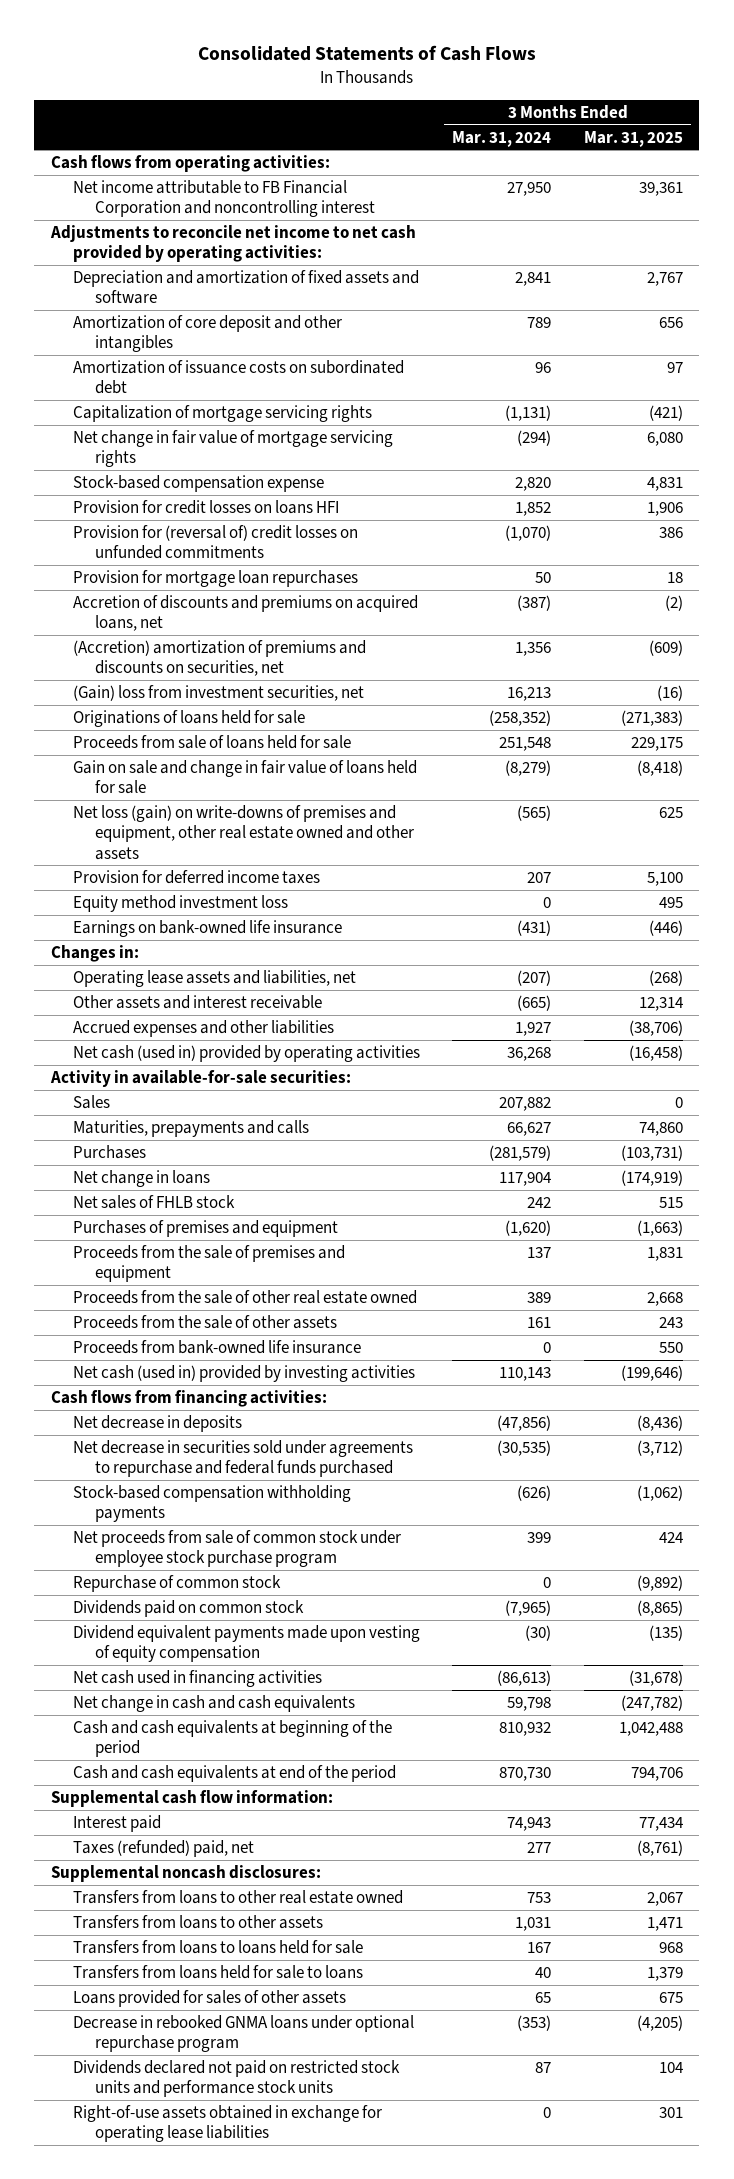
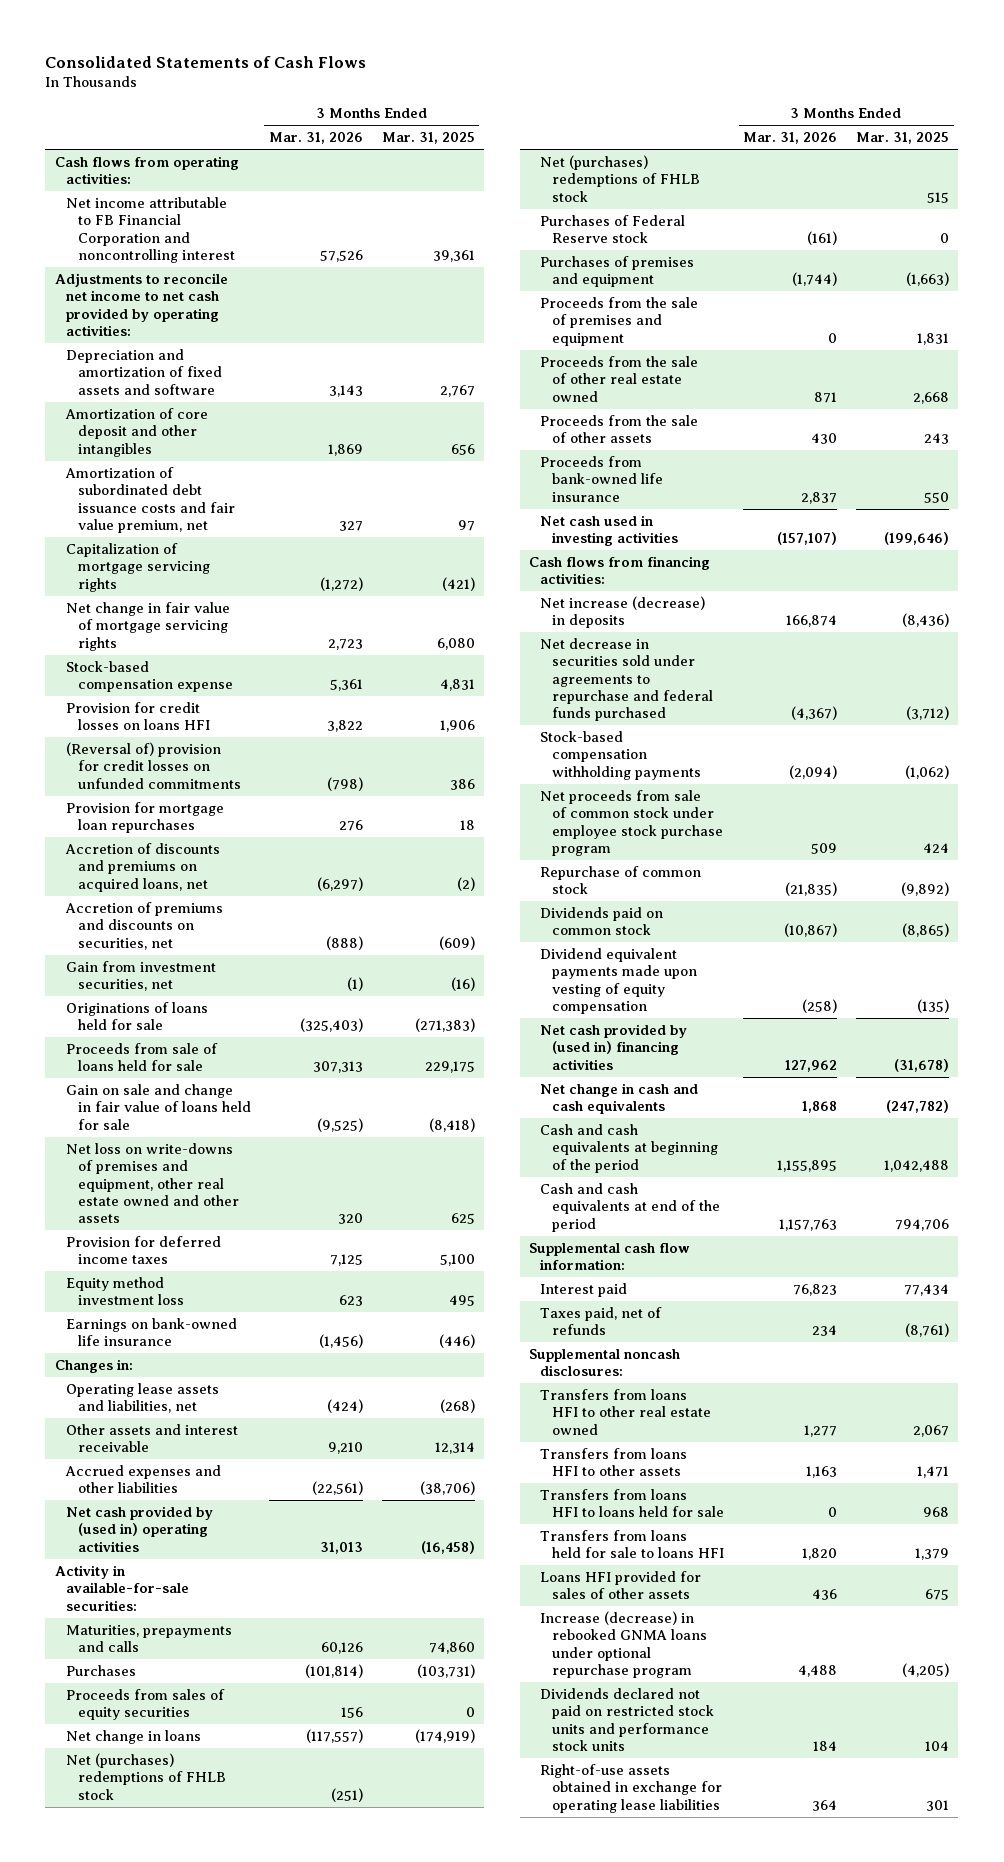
- | 3 Months Ended Mar. 31, 2024 | 3 Months Ended Mar. 31, 2025
+ | 3 Months Ended Mar. 31, 2026 | 3 Months Ended Mar. 31, 2025
- Amortization of issuance costs on subordinated debt | 96 | 97
+ Amortization of subordinated debt issuance costs and fair value premium, net | 327 | 97
- Provision for (reversal of) credit losses on unfunded commitments | (1,070) | 386
+ (Reversal of) provision for credit losses on unfunded commitments | (798) | 386
- (Accretion) amortization of premiums and discounts on securities, net | 1,356 | (609)
- (Gain) loss from investment securities, net | 16,213 | (16)
+ Accretion of premiums and discounts on securities, net | (888) | (609)
+ Gain from investment securities, net | (1) | (16)
- Net loss (gain) on write-downs of premises and equipment, other real estate owned and other assets | (565) | 625
+ Net loss on write-downs of premises and equipment, other real estate owned and other assets | 320 | 625
- Net cash (used in) provided by operating activities | 36,268 | (16,458)
+ Net cash provided by (used in) operating activities | 31,013 | (16,458)
- Sales | 207,882 | 0
+ Proceeds from sales of equity securities | 156 | 0
- Net sales of FHLB stock | 242 | 515
+ Net (purchases) redemptions of FHLB stock | (251) |
+ Net (purchases) redemptions of FHLB stock | | 515
+ Purchases of Federal Reserve stock | (161) | 0
- Net cash (used in) provided by investing activities | 110,143 | (199,646)
+ Net cash used in investing activities | (157,107) | (199,646)
- Net decrease in deposits | (47,856) | (8,436)
+ Net increase (decrease) in deposits | 166,874 | (8,436)
- Net cash used in financing activities | (86,613) | (31,678)
+ Net cash provided by (used in) financing activities | 127,962 | (31,678)
- Taxes (refunded) paid, net | 277 | (8,761)
+ Taxes paid, net of refunds | 234 | (8,761)
- Transfers from loans to other real estate owned | 753 | 2,067
- Transfers from loans to other assets | 1,031 | 1,471
- Transfers from loans to loans held for sale | 167 | 968
- Transfers from loans held for sale to loans | 40 | 1,379
- Loans provided for sales of other assets | 65 | 675
- Decrease in rebooked GNMA loans under optional repurchase program | (353) | (4,205)
+ Transfers from loans HFI to other real estate owned | 1,277 | 2,067
+ Transfers from loans HFI to other assets | 1,163 | 1,471
+ Transfers from loans HFI to loans held for sale | 0 | 968
+ Transfers from loans held for sale to loans HFI | 1,820 | 1,379
+ Loans HFI provided for sales of other assets | 436 | 675
+ Increase (decrease) in rebooked GNMA loans under optional repurchase program | 4,488 | (4,205)

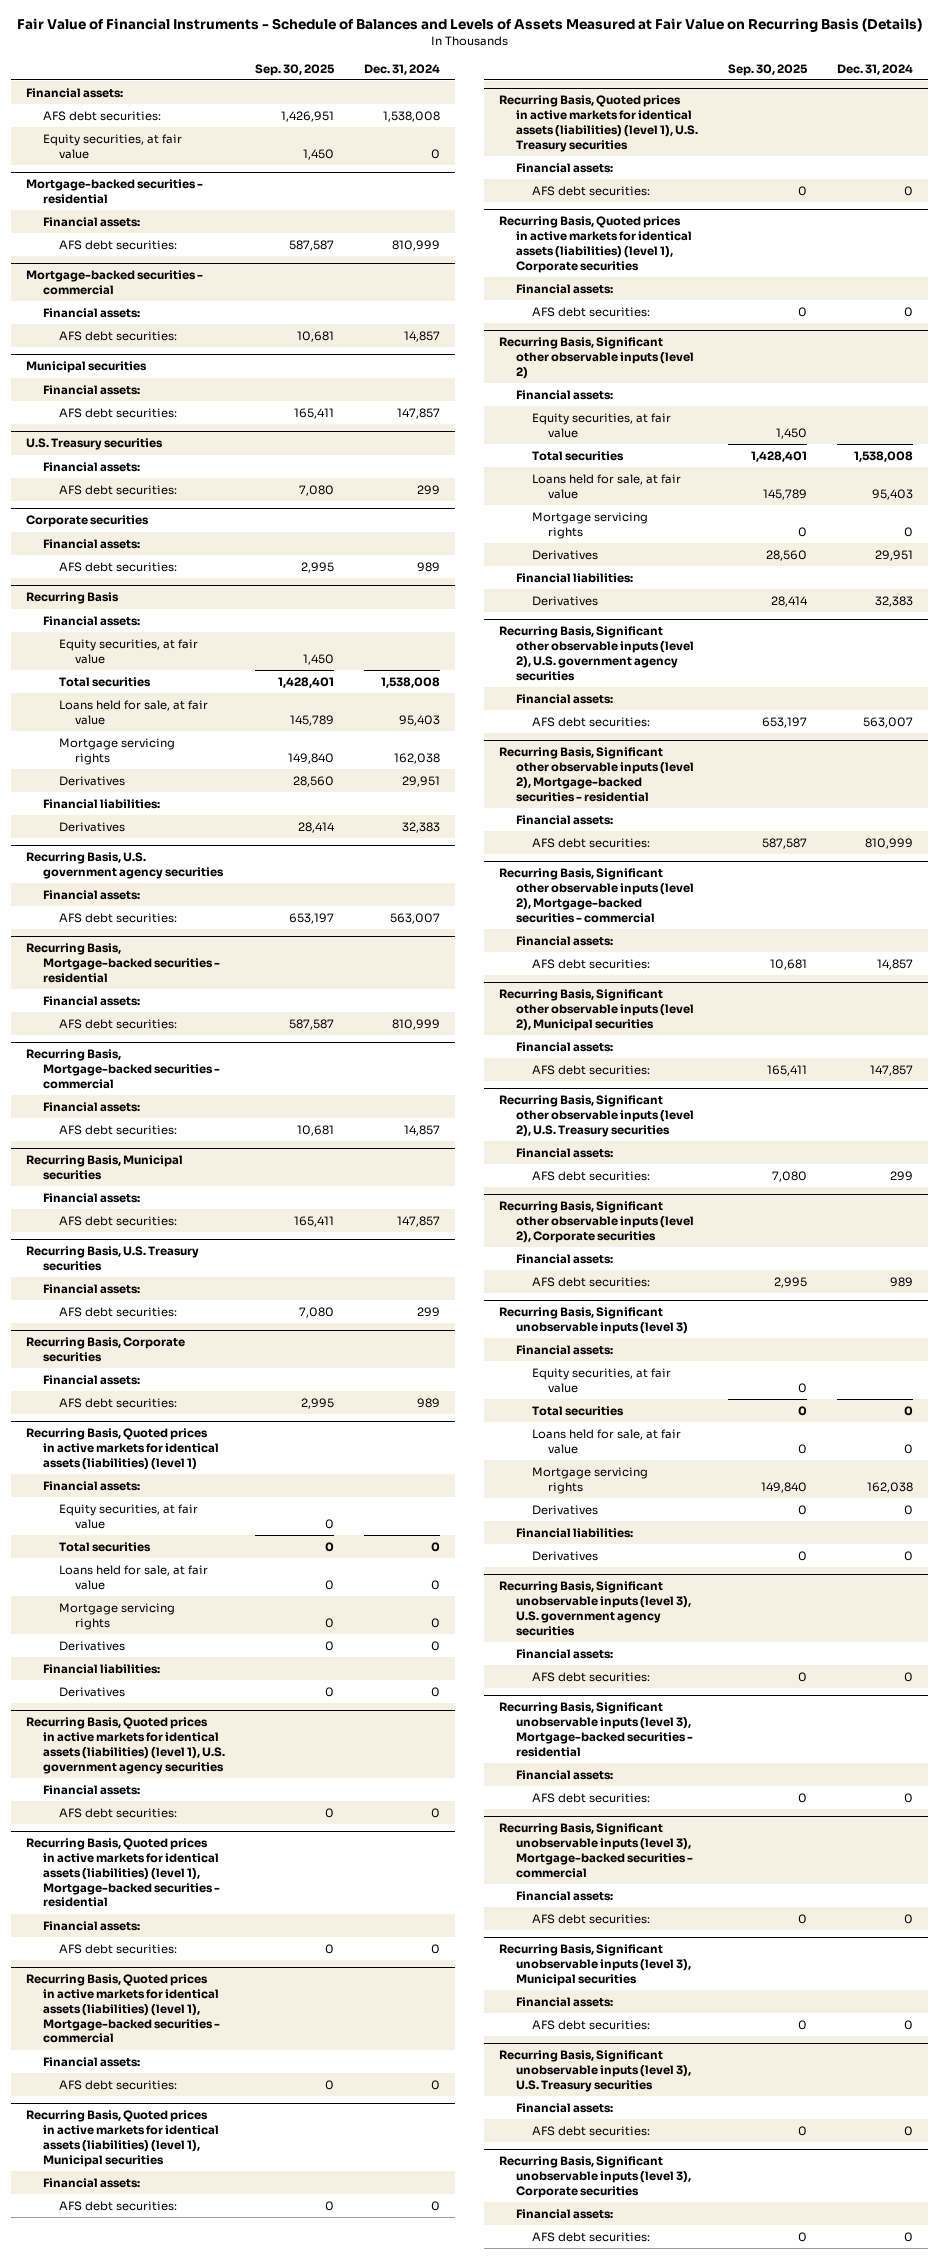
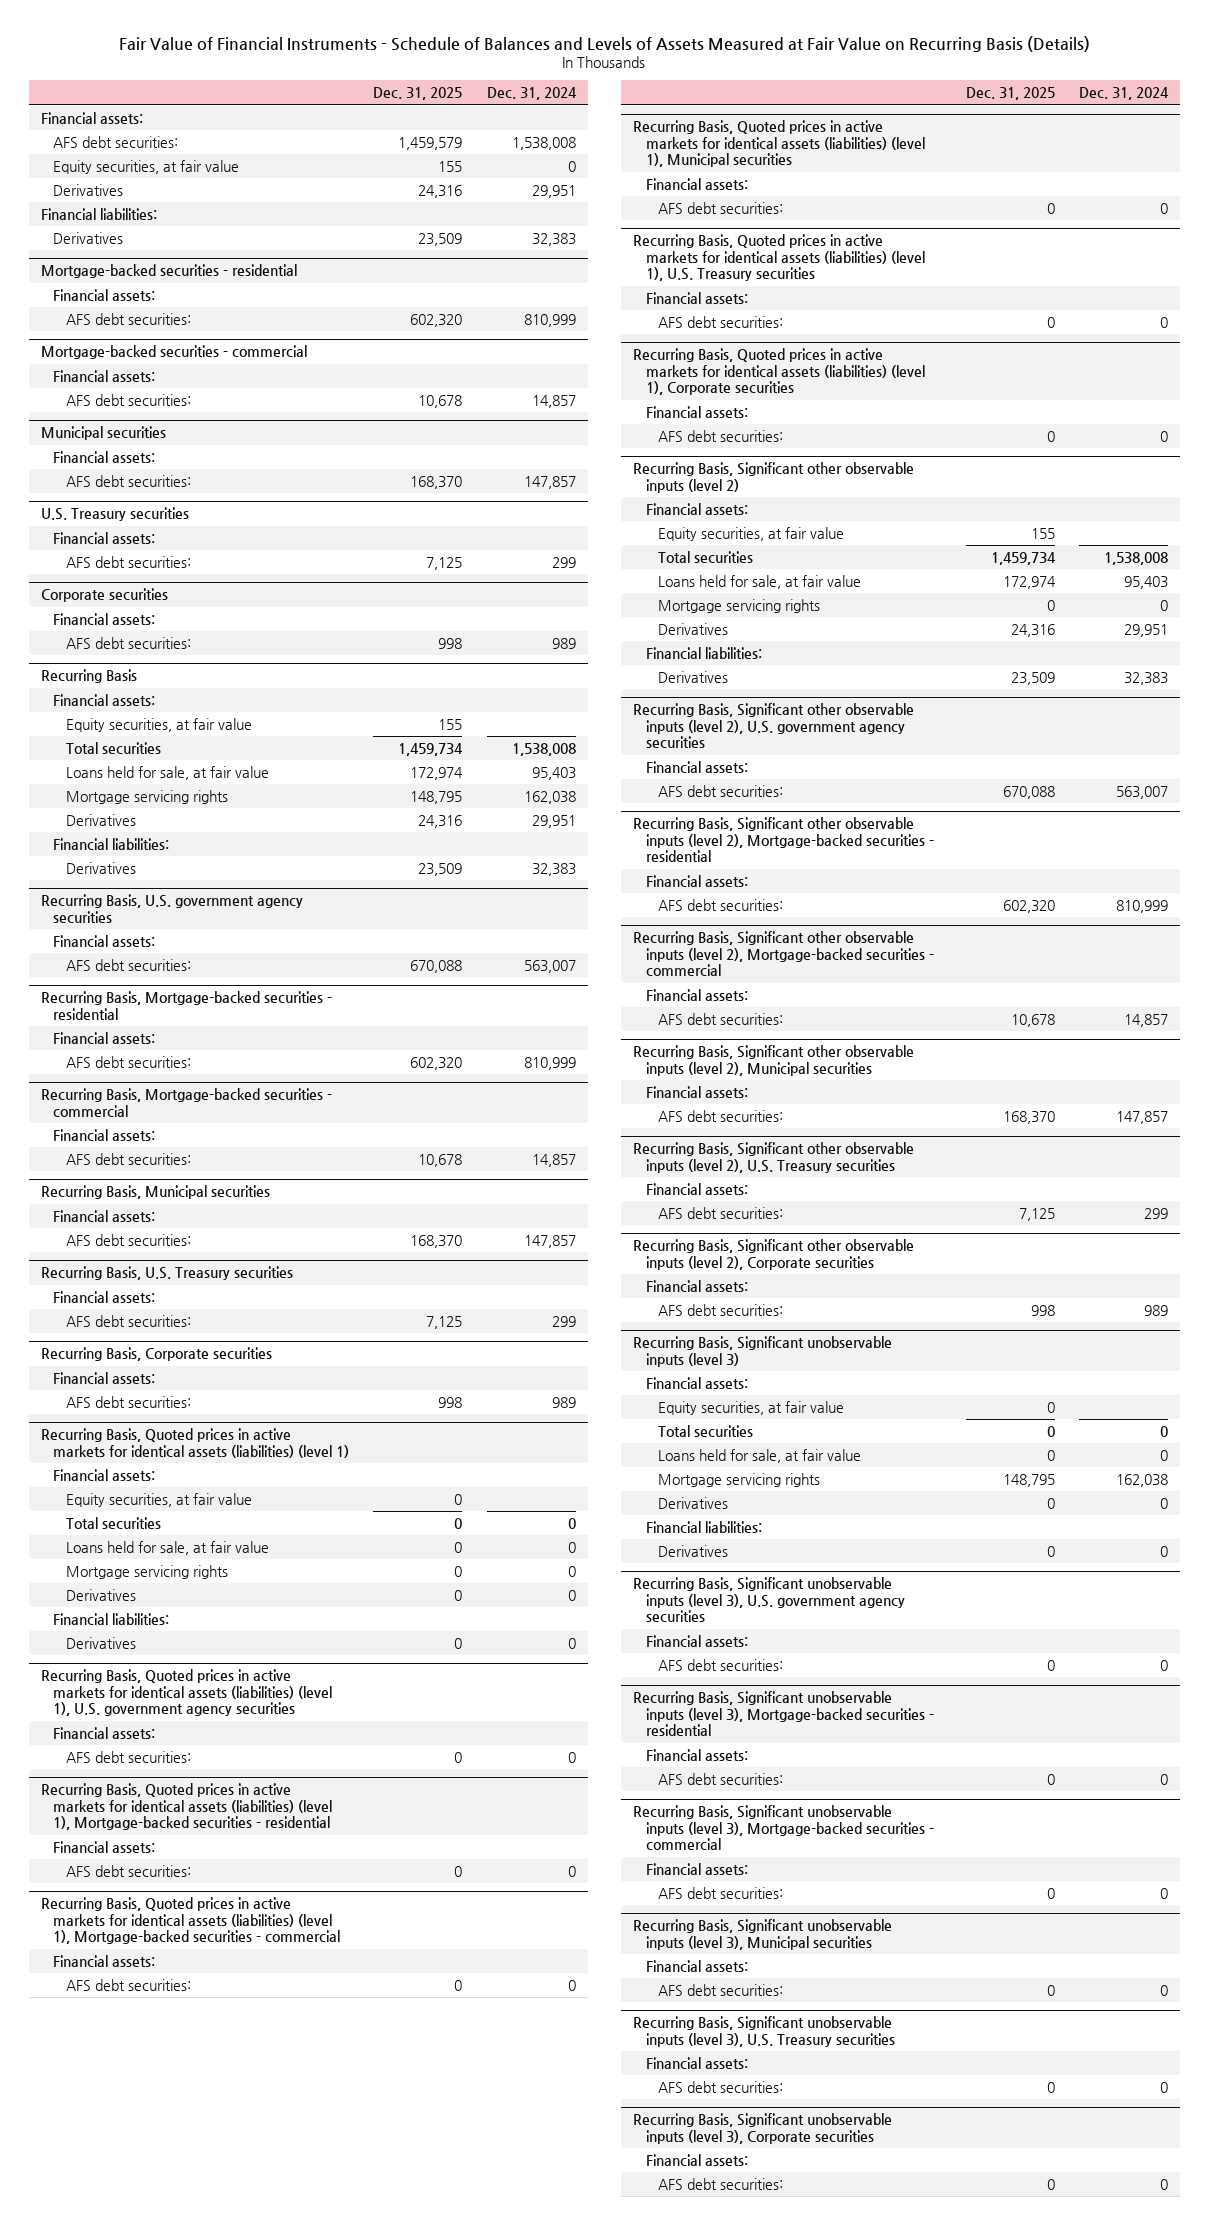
- | Sep. 30, 2025 | Dec. 31, 2024
+ | Dec. 31, 2025 | Dec. 31, 2024
+ Derivatives | 24,316 | 29,951
+ Financial liabilities:
+ Derivatives | 23,509 | 32,383

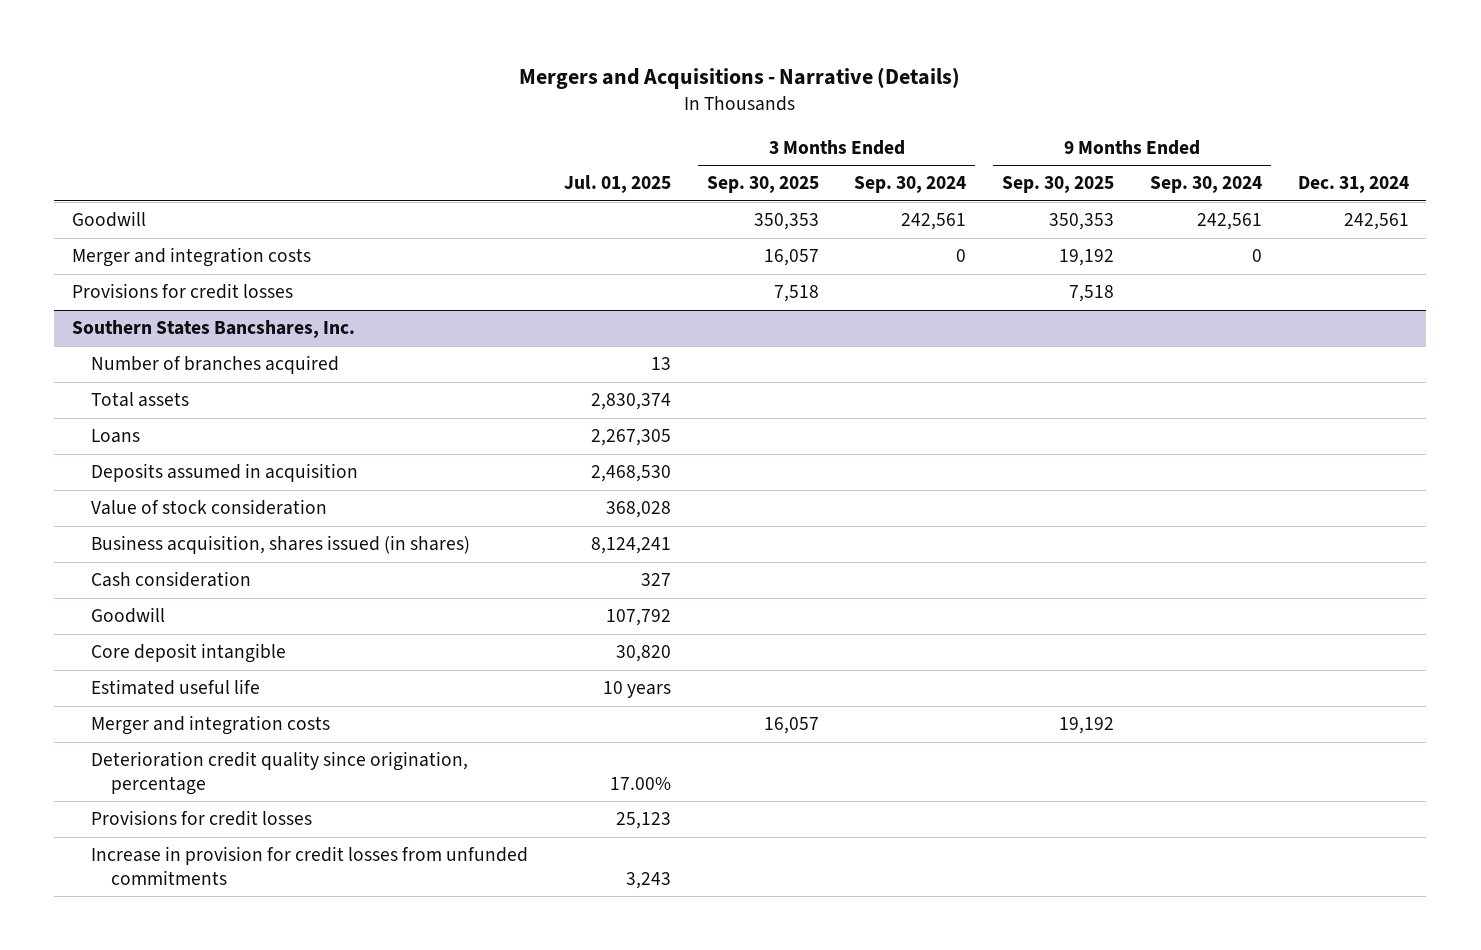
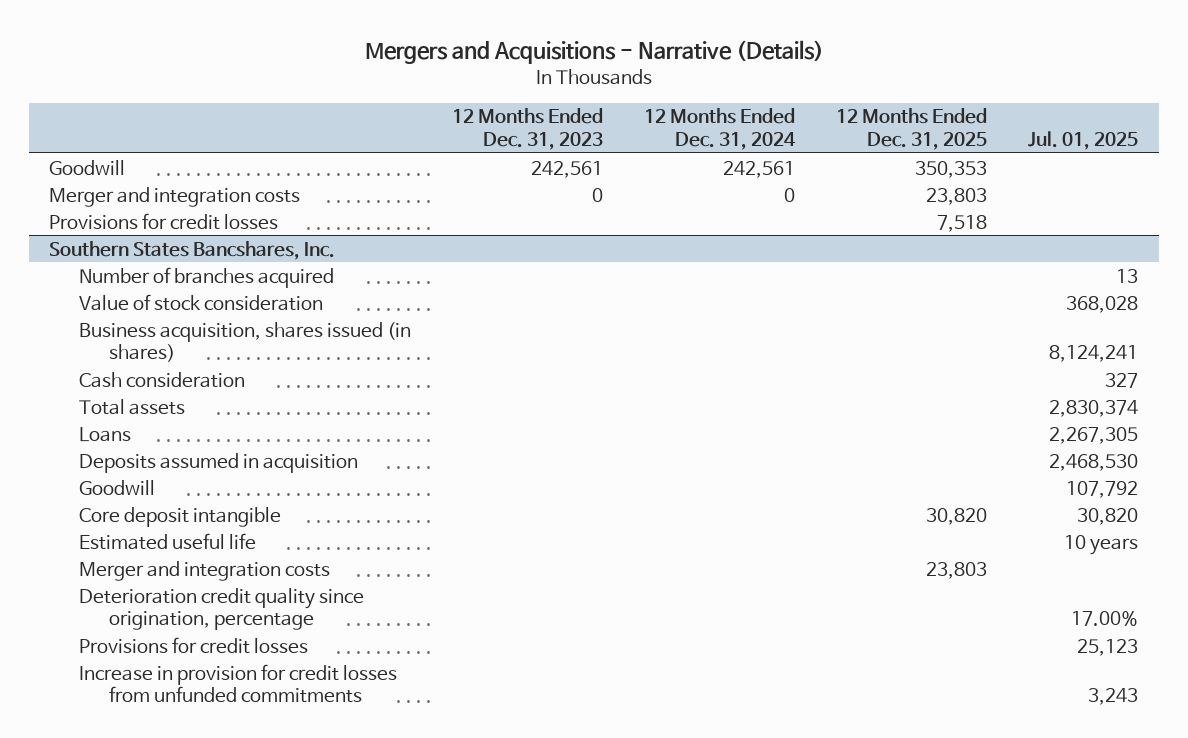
- | Jul. 01, 2025 | 3 Months Ended Sep. 30, 2025 | 3 Months Ended Sep. 30, 2024 | 9 Months Ended Sep. 30, 2025 | 9 Months Ended Sep. 30, 2024 | Dec. 31, 2024
+ | 12 Months Ended Dec. 31, 2023 | 12 Months Ended Dec. 31, 2024 | 12 Months Ended Dec. 31, 2025 | Jul. 01, 2025
@ Southern States Bancshares, Inc.
moved down: Total assets | | | | 2,830,374
moved down: Loans | | | | 2,267,305
moved down: Deposits assumed in acquisition | | | | 2,468,530

